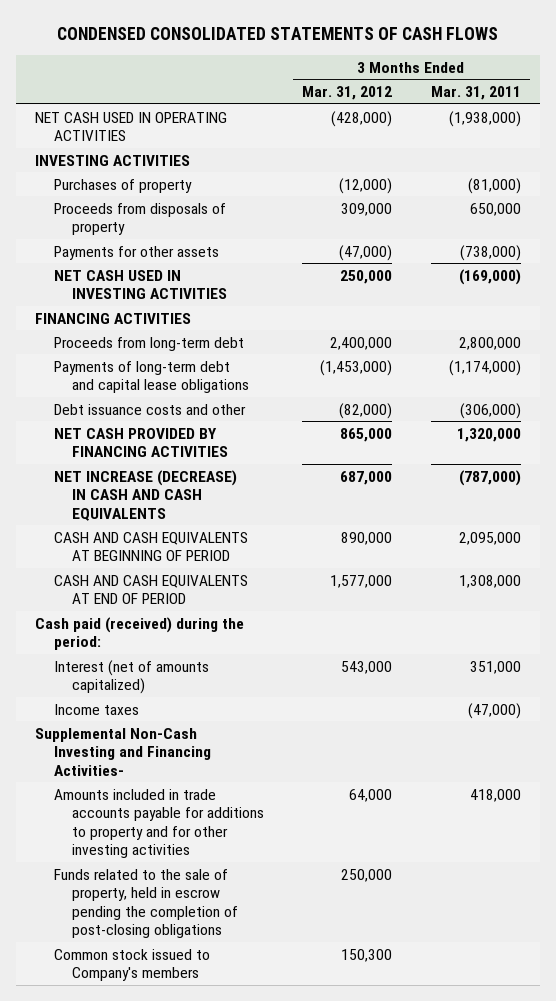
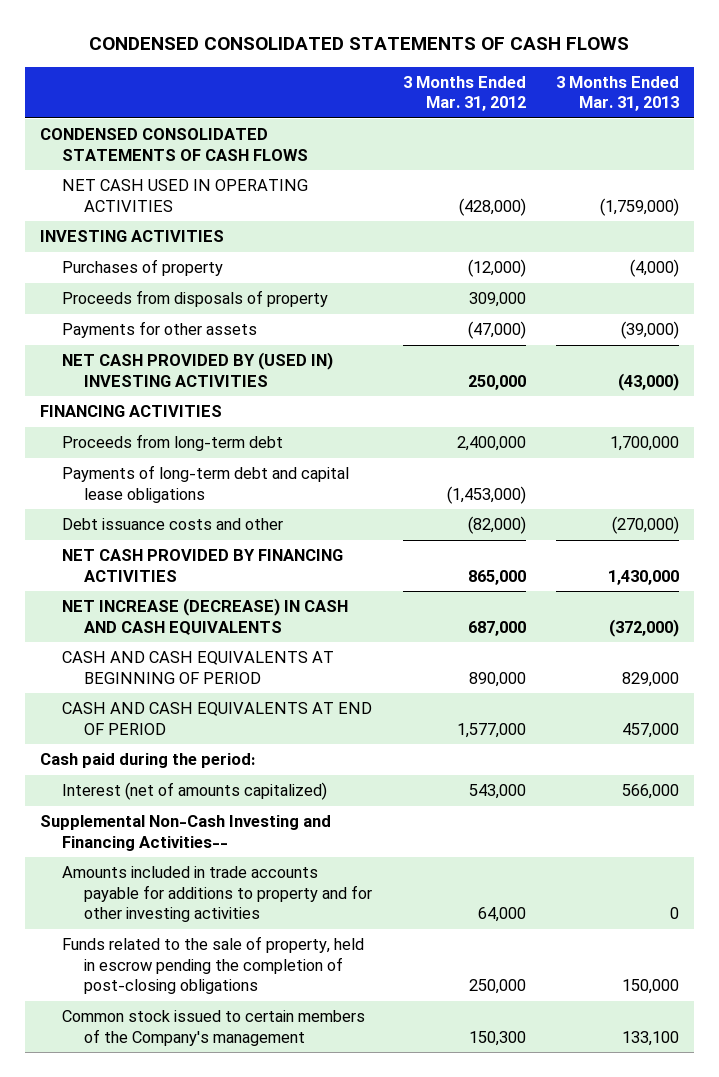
- | 3 Months Ended Mar. 31, 2012 | 3 Months Ended Mar. 31, 2011
+ | 3 Months Ended Mar. 31, 2012 | 3 Months Ended Mar. 31, 2013
+ CONDENSED CONSOLIDATED STATEMENTS OF CASH FLOWS
- NET CASH USED IN INVESTING ACTIVITIES | 250,000 | (169,000)
+ NET CASH PROVIDED BY (USED IN) INVESTING ACTIVITIES | 250,000 | (43,000)
- Cash paid (received) during the period:
+ Cash paid during the period:
- Income taxes | | (47,000)
- Supplemental Non-Cash Investing and Financing Activities-
+ Supplemental Non-Cash Investing and Financing Activities--
- Common stock issued to Company's members | 150,300 |
+ Common stock issued to certain members of the Company's management | 150,300 | 133,100

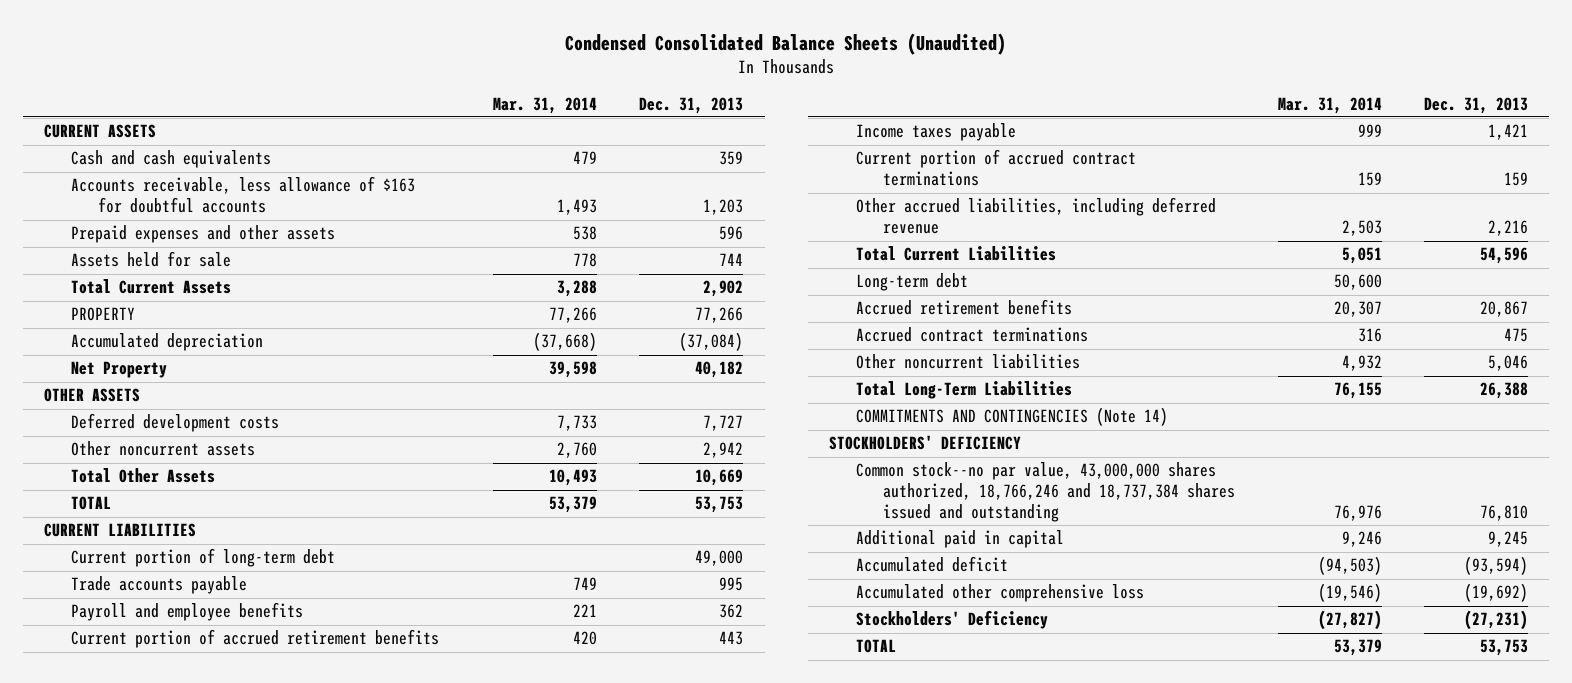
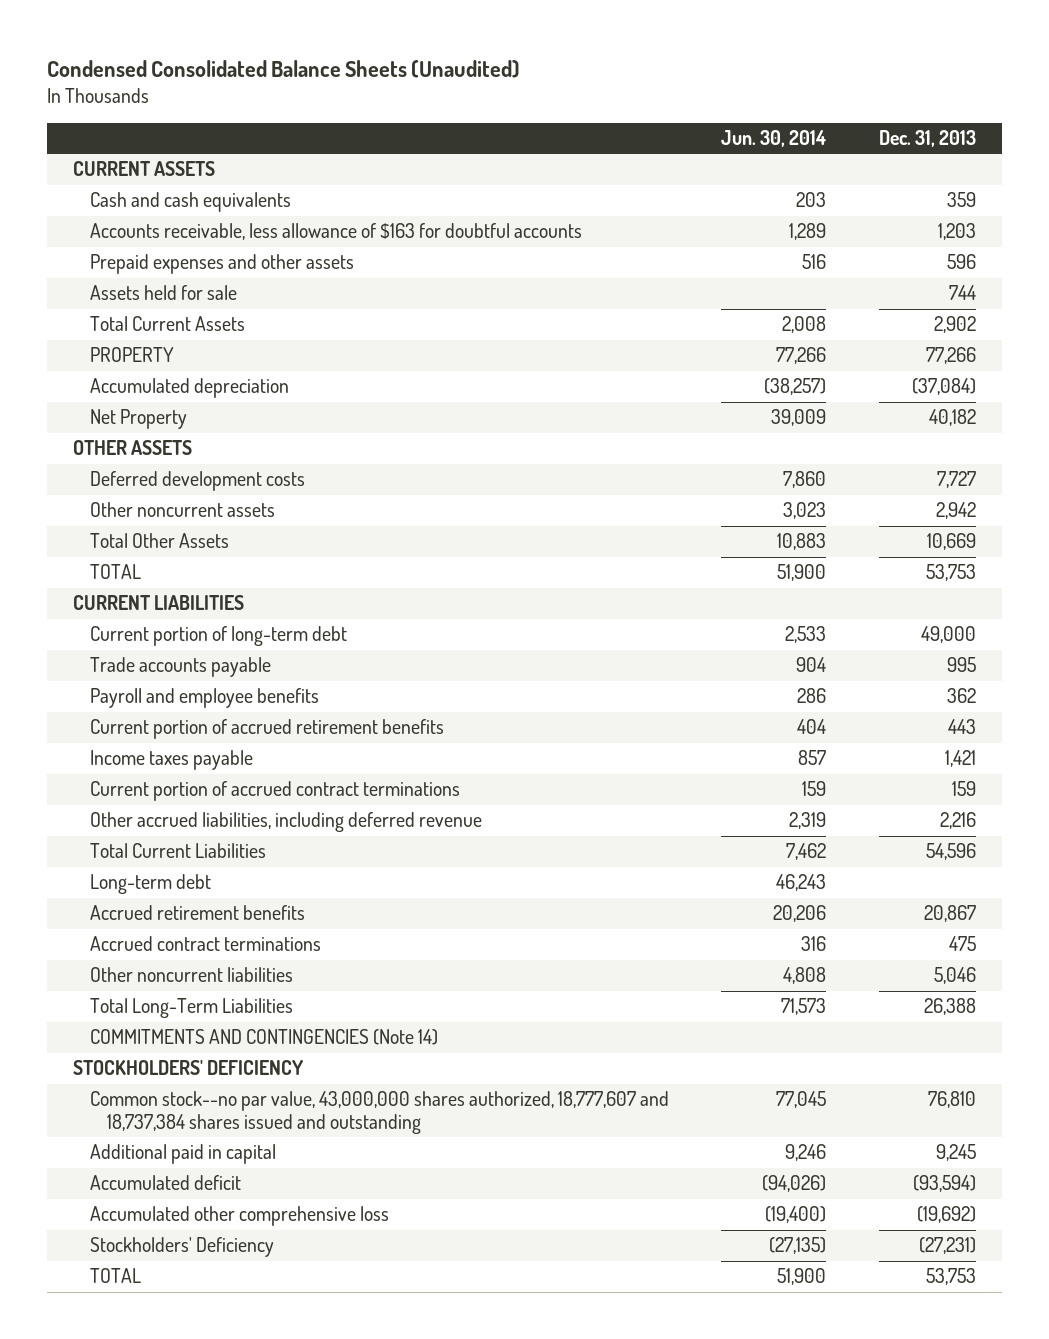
- | Mar. 31, 2014 | Dec. 31, 2013
+ | Jun. 30, 2014 | Dec. 31, 2013
- Common stock--no par value, 43,000,000 shares authorized, 18,766,246 and 18,737,384 shares issued and outstanding | 76,976 | 76,810
+ Common stock--no par value, 43,000,000 shares authorized, 18,777,607 and 18,737,384 shares issued and outstanding | 77,045 | 76,810

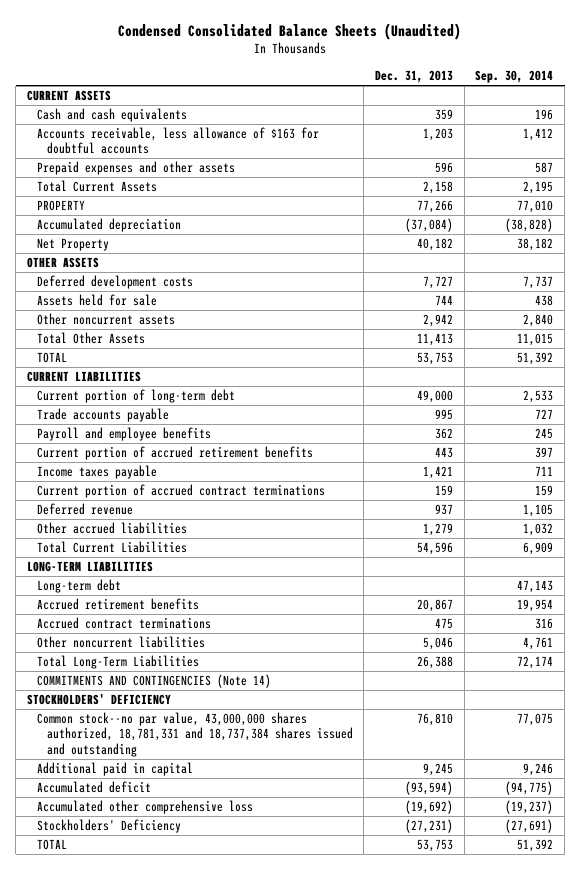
- | Jun. 30, 2014 | Dec. 31, 2013
+ | Dec. 31, 2013 | Sep. 30, 2014
- Total Current Assets | 2,008 | 2,902
+ Total Current Assets | 2,158 | 2,195
moved down: Assets held for sale | 744 | 438
- Total Other Assets | 10,883 | 10,669
+ Total Other Assets | 11,413 | 11,015
- Other accrued liabilities, including deferred revenue | 2,319 | 2,216
+ Deferred revenue | 937 | 1,105
+ Other accrued liabilities | 1,279 | 1,032
+ LONG-TERM LIABILITIES
- Common stock--no par value, 43,000,000 shares authorized, 18,777,607 and 18,737,384 shares issued and outstanding | 77,045 | 76,810
+ Common stock--no par value, 43,000,000 shares authorized, 18,781,331 and 18,737,384 shares issued and outstanding | 76,810 | 77,075

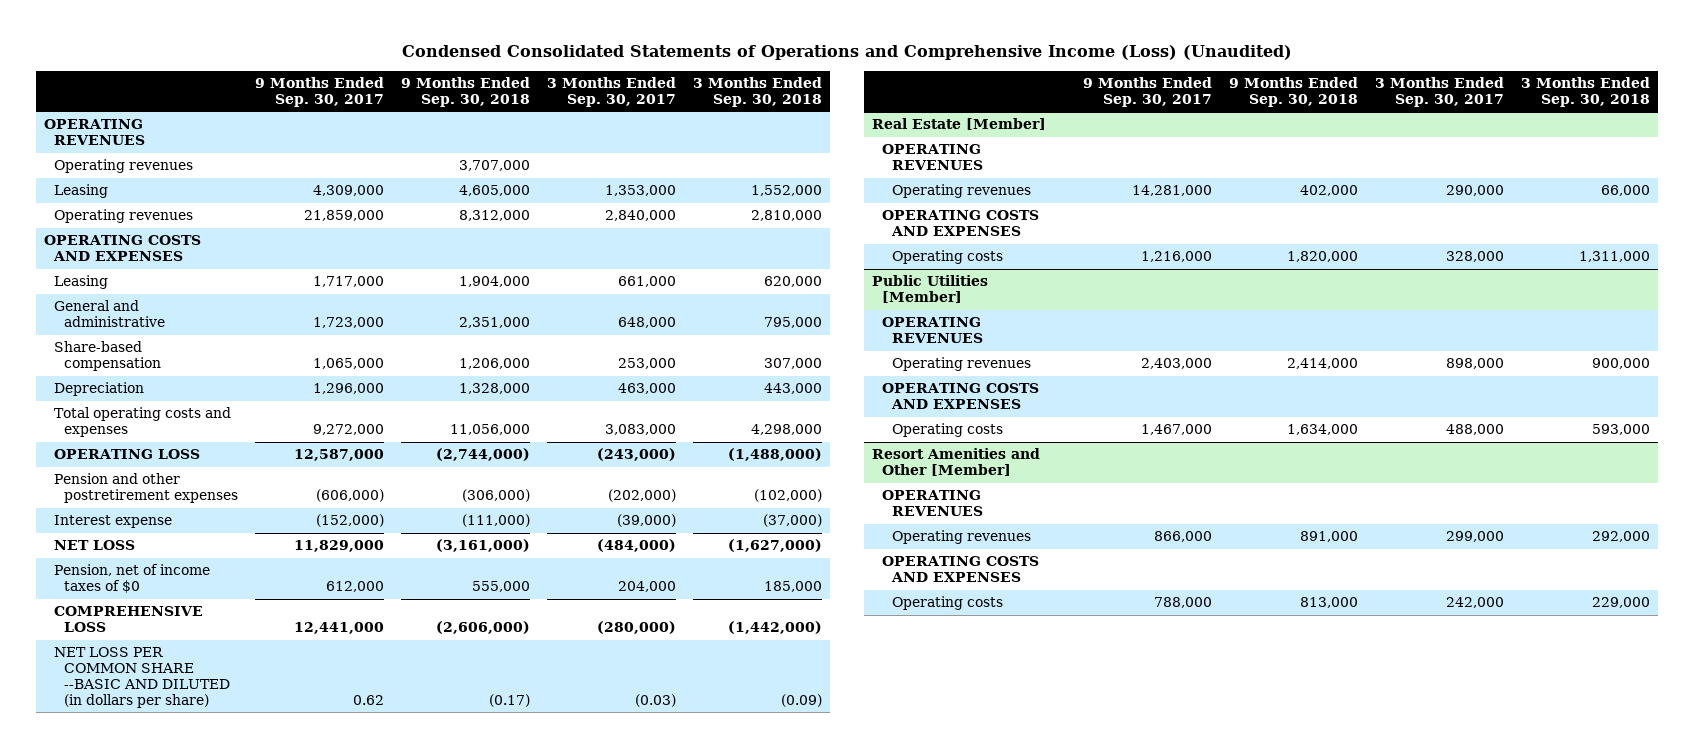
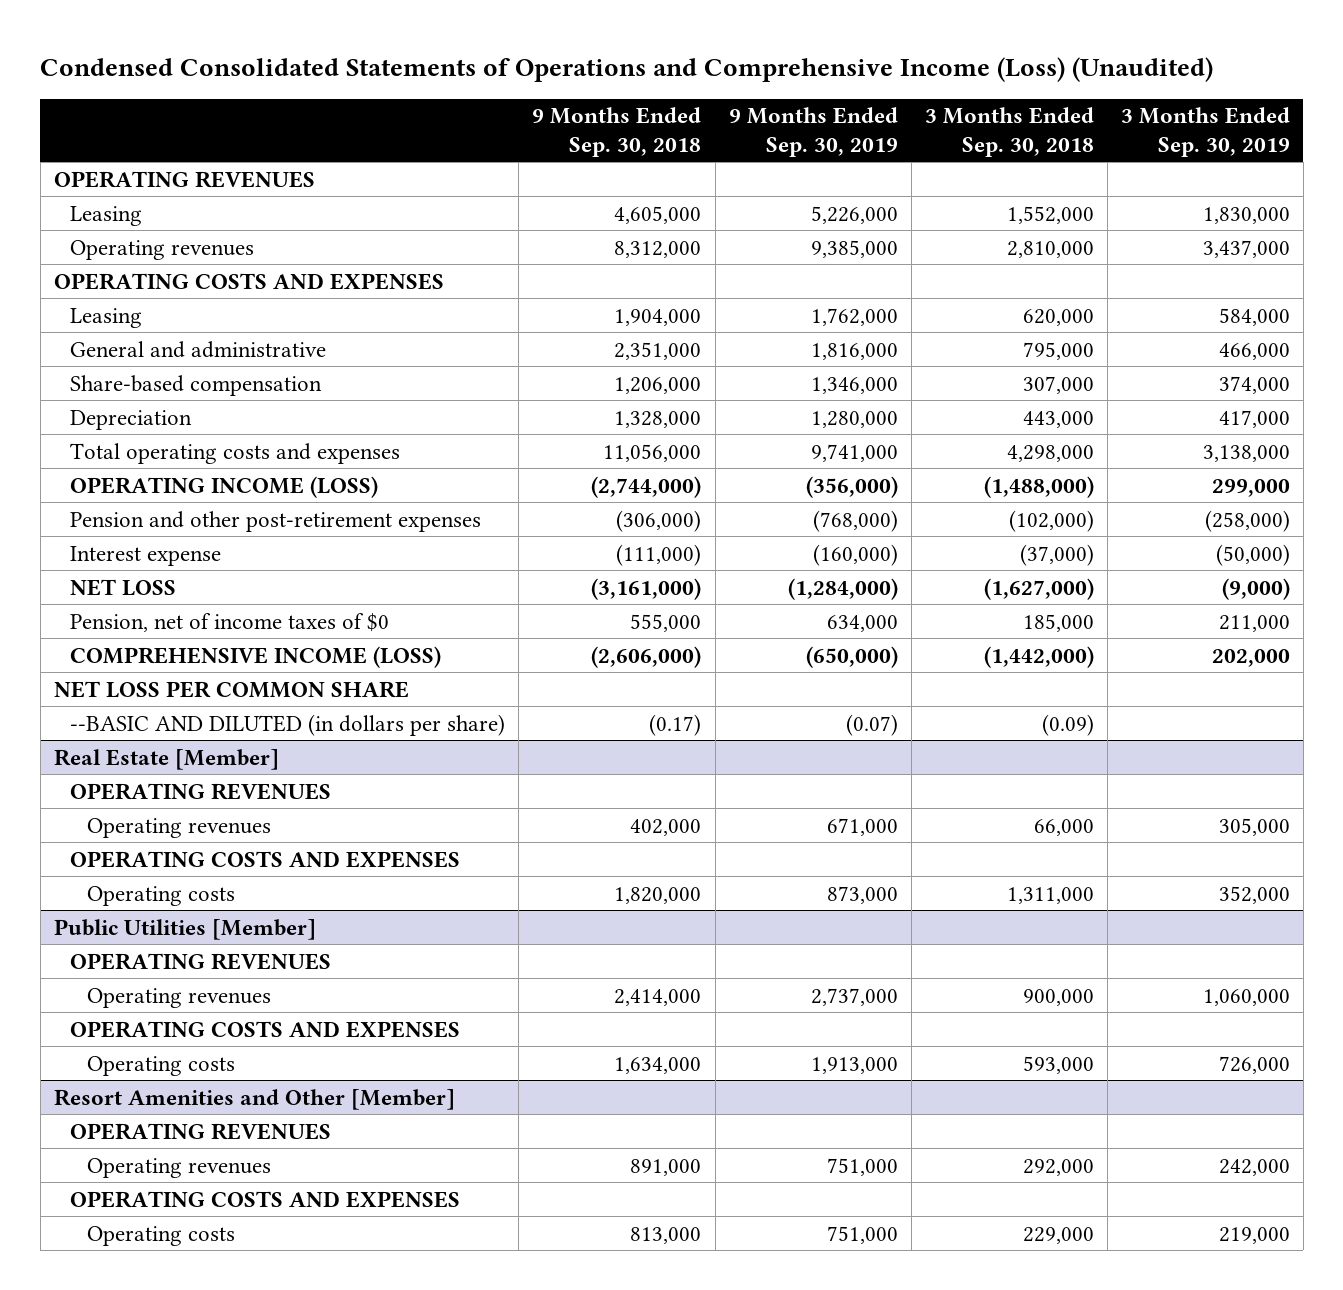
- | 9 Months Ended Sep. 30, 2017 | 9 Months Ended Sep. 30, 2018 | 3 Months Ended Sep. 30, 2017 | 3 Months Ended Sep. 30, 2018
+ | 9 Months Ended Sep. 30, 2018 | 9 Months Ended Sep. 30, 2019 | 3 Months Ended Sep. 30, 2018 | 3 Months Ended Sep. 30, 2019
- Operating revenues | | 3,707,000 | |
- OPERATING LOSS | 12,587,000 | (2,744,000) | (243,000) | (1,488,000)
- Pension and other postretirement expenses | (606,000) | (306,000) | (202,000) | (102,000)
+ OPERATING INCOME (LOSS) | (2,744,000) | (356,000) | (1,488,000) | 299,000
+ Pension and other post-retirement expenses | (306,000) | (768,000) | (102,000) | (258,000)
- COMPREHENSIVE LOSS | 12,441,000 | (2,606,000) | (280,000) | (1,442,000)
- NET LOSS PER COMMON SHARE --BASIC AND DILUTED (in dollars per share) | 0.62 | (0.17) | (0.03) | (0.09)
+ COMPREHENSIVE INCOME (LOSS) | (2,606,000) | (650,000) | (1,442,000) | 202,000
+ NET LOSS PER COMMON SHARE
+ --BASIC AND DILUTED (in dollars per share) | (0.17) | (0.07) | (0.09) |

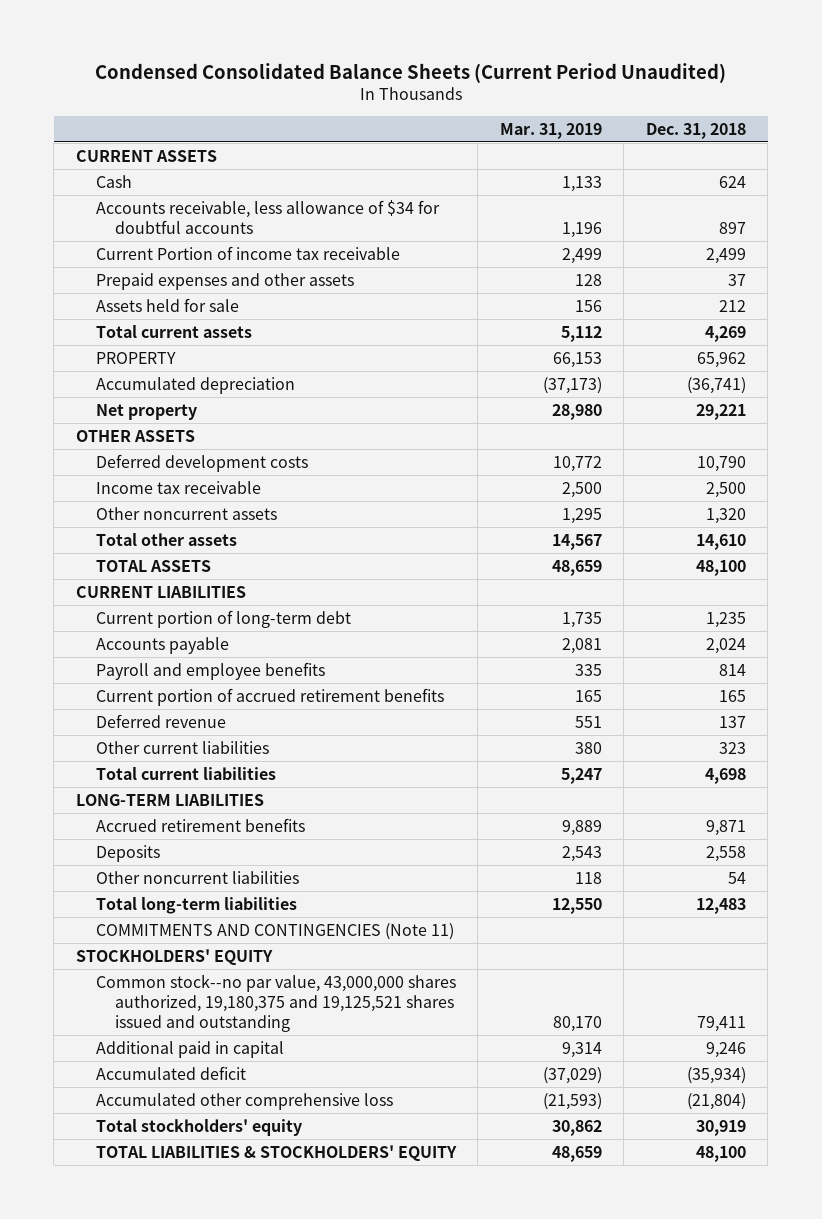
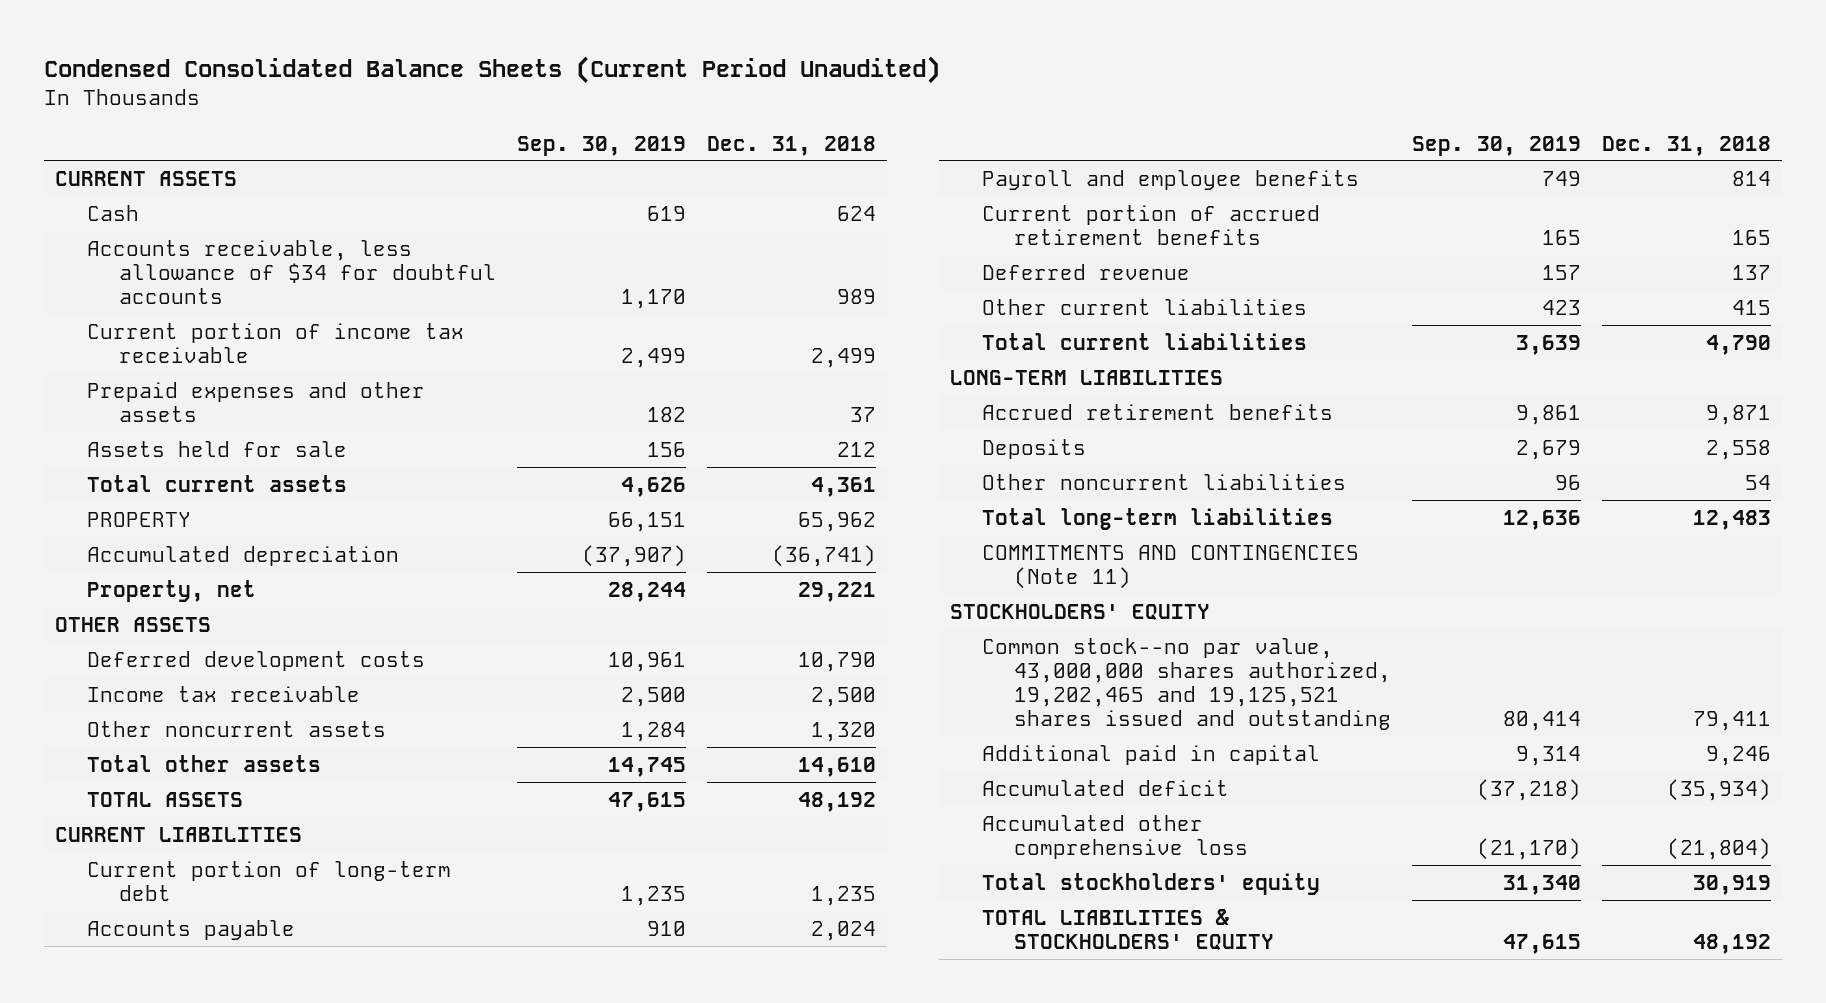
- | Mar. 31, 2019 | Dec. 31, 2018
+ | Sep. 30, 2019 | Dec. 31, 2018
- Accounts receivable, less allowance of $34 for doubtful accounts | 1,196 | 897
- Current Portion of income tax receivable | 2,499 | 2,499
+ Accounts receivable, less allowance of $34 for doubtful accounts | 1,170 | 989
+ Current portion of income tax receivable | 2,499 | 2,499
- Total current assets | 5,112 | 4,269
+ Total current assets | 4,626 | 4,361
- Net property | 28,980 | 29,221
+ Property, net | 28,244 | 29,221
- TOTAL ASSETS | 48,659 | 48,100
+ TOTAL ASSETS | 47,615 | 48,192
- Other current liabilities | 380 | 323
- Total current liabilities | 5,247 | 4,698
+ Other current liabilities | 423 | 415
+ Total current liabilities | 3,639 | 4,790
- Common stock--no par value, 43,000,000 shares authorized, 19,180,375 and 19,125,521 shares issued and outstanding | 80,170 | 79,411
+ Common stock--no par value, 43,000,000 shares authorized, 19,202,465 and 19,125,521 shares issued and outstanding | 80,414 | 79,411
- TOTAL LIABILITIES & STOCKHOLDERS' EQUITY | 48,659 | 48,100
+ TOTAL LIABILITIES & STOCKHOLDERS' EQUITY | 47,615 | 48,192

